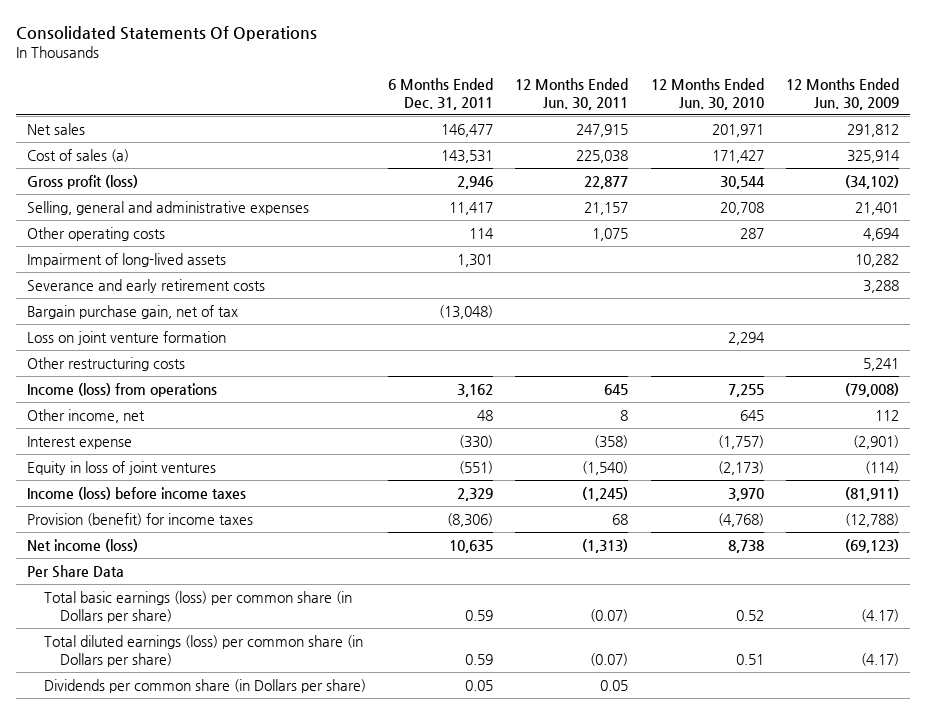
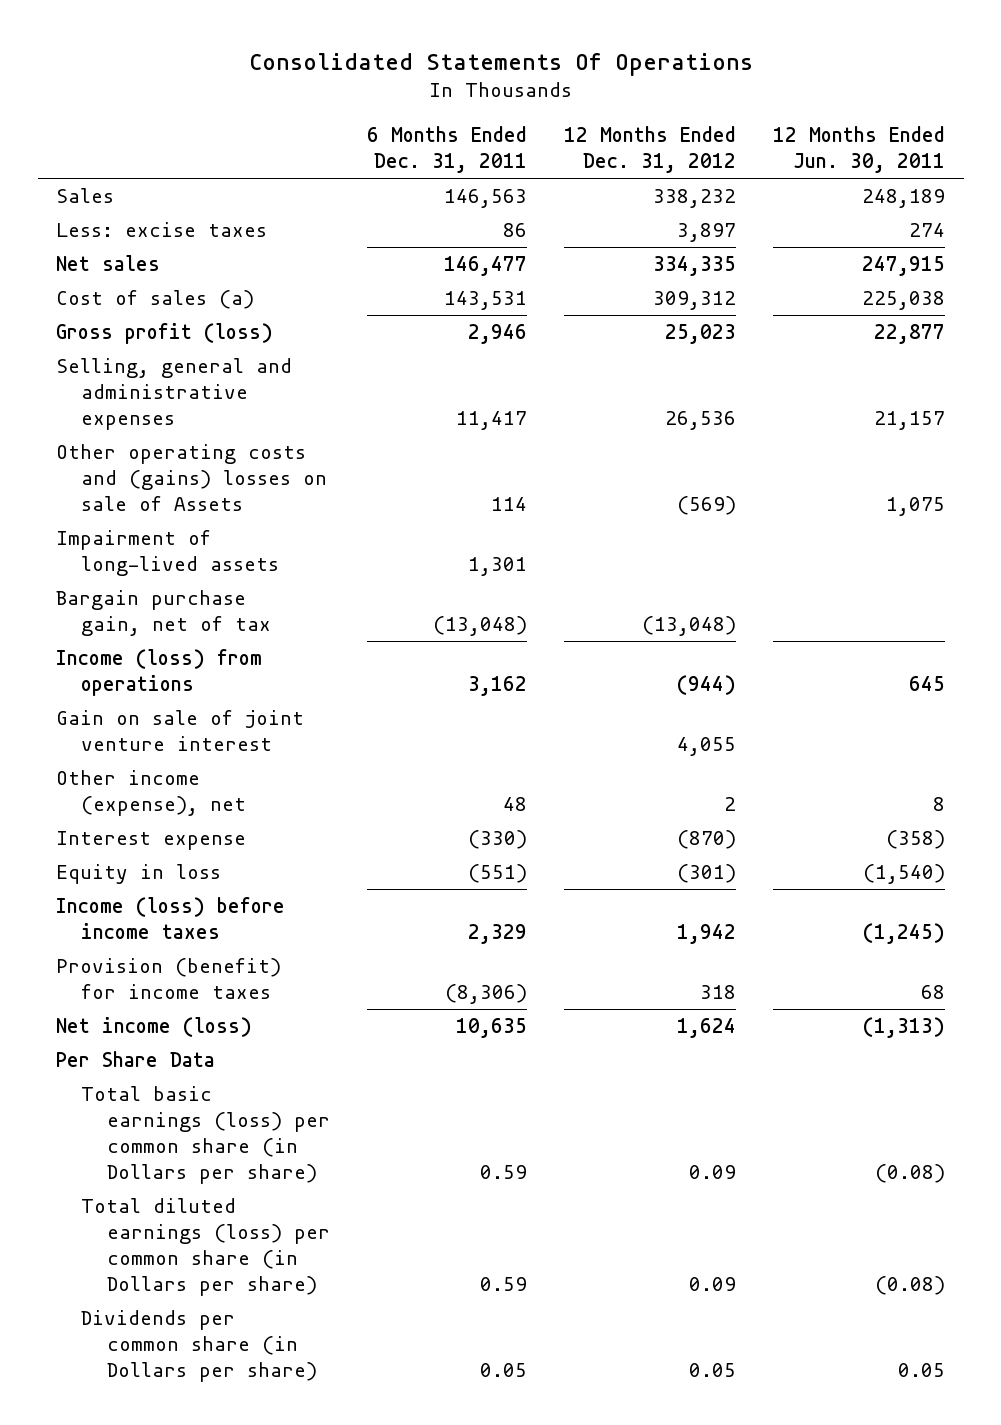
- | 6 Months Ended Dec. 31, 2011 | 12 Months Ended Jun. 30, 2011 | 12 Months Ended Jun. 30, 2010 | 12 Months Ended Jun. 30, 2009
+ | 6 Months Ended Dec. 31, 2011 | 12 Months Ended Dec. 31, 2012 | 12 Months Ended Jun. 30, 2011
+ Sales | 146,563 | 338,232 | 248,189
+ Less: excise taxes | 86 | 3,897 | 274
- Other operating costs | 114 | 1,075 | 287 | 4,694
+ Other operating costs and (gains) losses on sale of Assets | 114 | (569) | 1,075
- Severance and early retirement costs | | | | 3,288
- Loss on joint venture formation | | | 2,294 |
- Other restructuring costs | | | | 5,241
- Other income, net | 48 | 8 | 645 | 112
+ Gain on sale of joint venture interest | | 4,055 |
+ Other income (expense), net | 48 | 2 | 8
- Equity in loss of joint ventures | (551) | (1,540) | (2,173) | (114)
+ Equity in loss | (551) | (301) | (1,540)
- Total basic earnings (loss) per common share (in Dollars per share) | 0.59 | (0.07) | 0.52 | (4.17)
- Total diluted earnings (loss) per common share (in Dollars per share) | 0.59 | (0.07) | 0.51 | (4.17)
+ Total basic earnings (loss) per common share (in Dollars per share) | 0.59 | 0.09 | (0.08)
+ Total diluted earnings (loss) per common share (in Dollars per share) | 0.59 | 0.09 | (0.08)

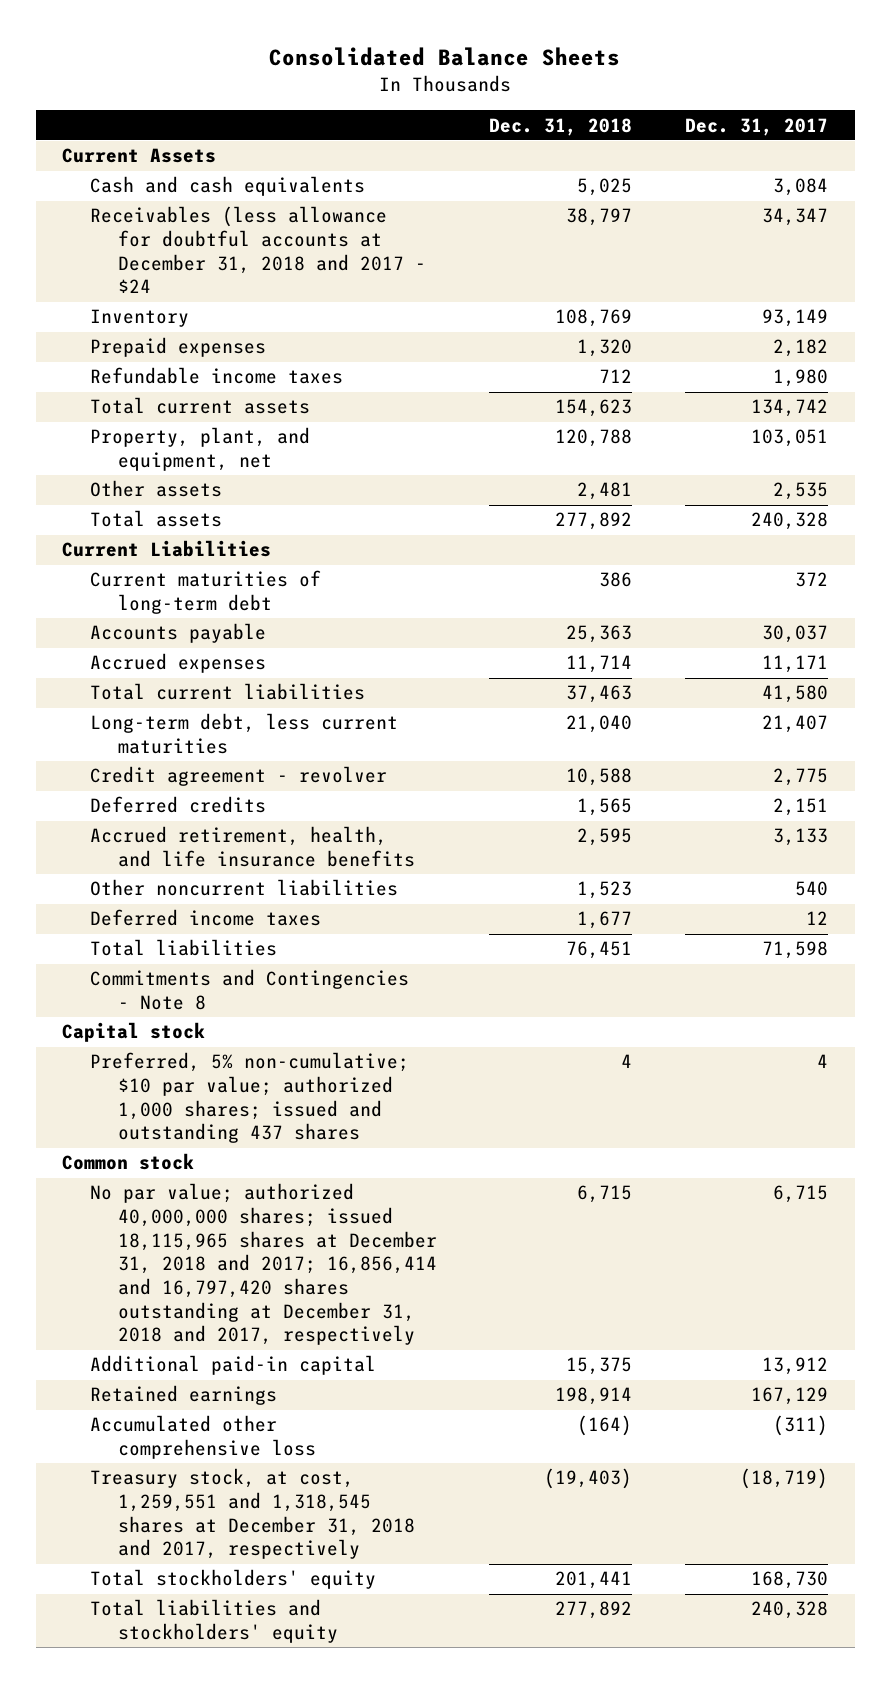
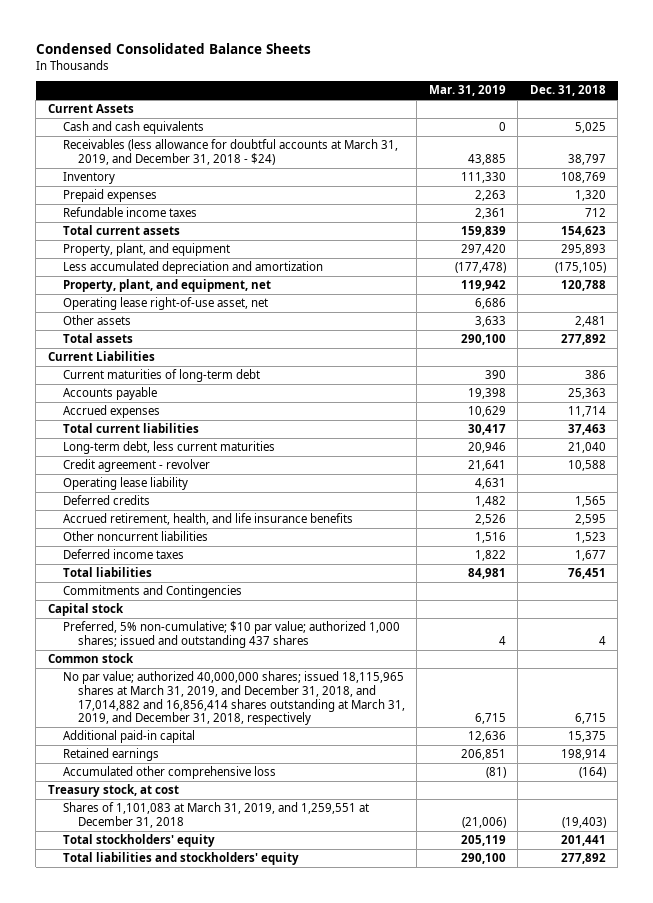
- Consolidated Balance Sheets
+ Condensed Consolidated Balance Sheets
- | Dec. 31, 2018 | Dec. 31, 2017
+ | Mar. 31, 2019 | Dec. 31, 2018
- Receivables (less allowance for doubtful accounts at December 31, 2018 and 2017 - $24 | 38,797 | 34,347
+ Receivables (less allowance for doubtful accounts at March 31, 2019, and December 31, 2018 - $24) | 43,885 | 38,797
+ Property, plant, and equipment | 297,420 | 295,893
+ Less accumulated depreciation and amortization | (177,478) | (175,105)
+ Operating lease right-of-use asset, net | 6,686 |
+ Operating lease liability | 4,631 |
- Commitments and Contingencies - Note 8
+ Commitments and Contingencies
- No par value; authorized 40,000,000 shares; issued 18,115,965 shares at December 31, 2018 and 2017; 16,856,414 and 16,797,420 shares outstanding at December 31, 2018 and 2017, respectively | 6,715 | 6,715
+ No par value; authorized 40,000,000 shares; issued 18,115,965 shares at March 31, 2019, and December 31, 2018, and 17,014,882 and 16,856,414 shares outstanding at March 31, 2019, and December 31, 2018, respectively | 6,715 | 6,715
- Treasury stock, at cost, 1,259,551 and 1,318,545 shares at December 31, 2018 and 2017, respectively | (19,403) | (18,719)
+ Treasury stock, at cost
+ Shares of 1,101,083 at March 31, 2019, and 1,259,551 at December 31, 2018 | (21,006) | (19,403)

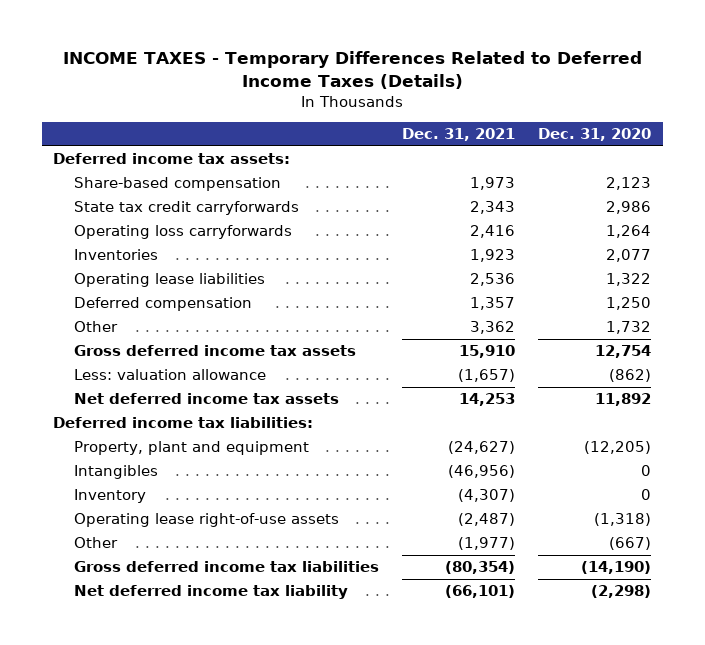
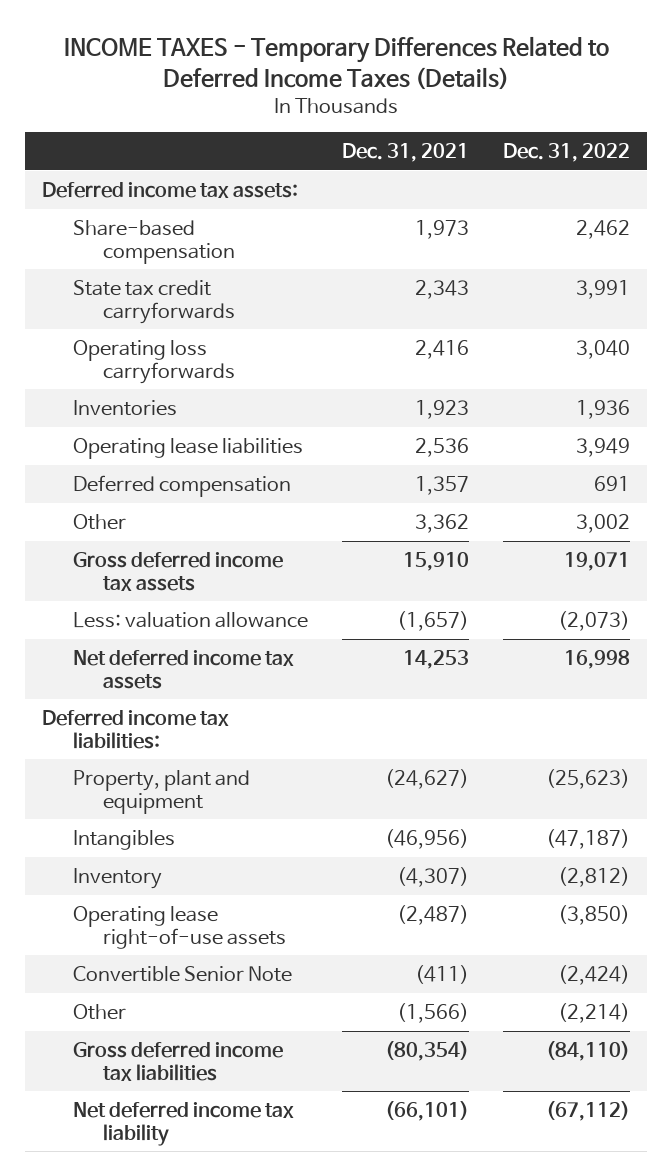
- | Dec. 31, 2021 | Dec. 31, 2020
+ | Dec. 31, 2021 | Dec. 31, 2022
- Other | (1,977) | (667)
+ Convertible Senior Note | (411) | (2,424)
+ Other | (1,566) | (2,214)

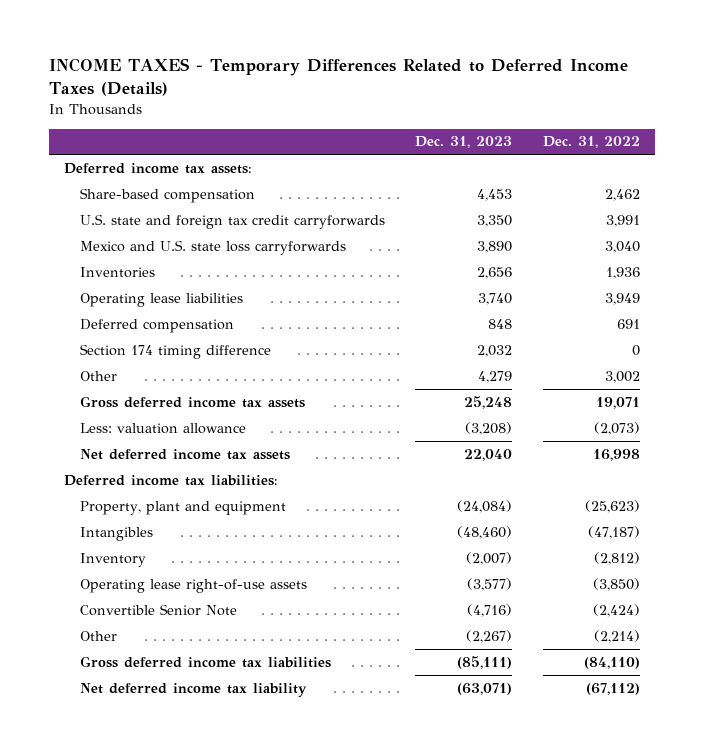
- | Dec. 31, 2021 | Dec. 31, 2022
+ | Dec. 31, 2023 | Dec. 31, 2022
- State tax credit carryforwards | 2,343 | 3,991
- Operating loss carryforwards | 2,416 | 3,040
+ U.S. state and foreign tax credit carryforwards | 3,350 | 3,991
+ Mexico and U.S. state loss carryforwards | 3,890 | 3,040
+ Section 174 timing difference | 2,032 | 0

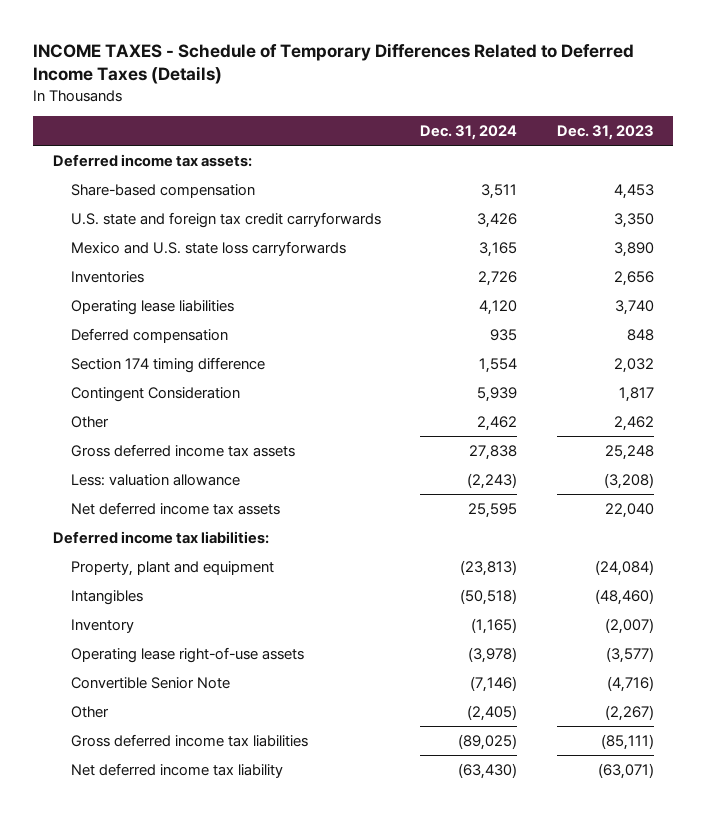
- INCOME TAXES - Temporary Differences Related to Deferred Income Taxes (Details)
+ INCOME TAXES - Schedule of Temporary Differences Related to Deferred Income Taxes (Details)
- | Dec. 31, 2023 | Dec. 31, 2022
+ | Dec. 31, 2024 | Dec. 31, 2023
- Other | 4,279 | 3,002
+ Contingent Consideration | 5,939 | 1,817
+ Other | 2,462 | 2,462

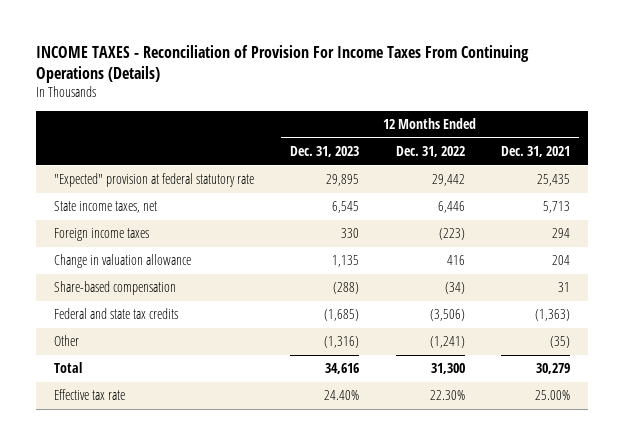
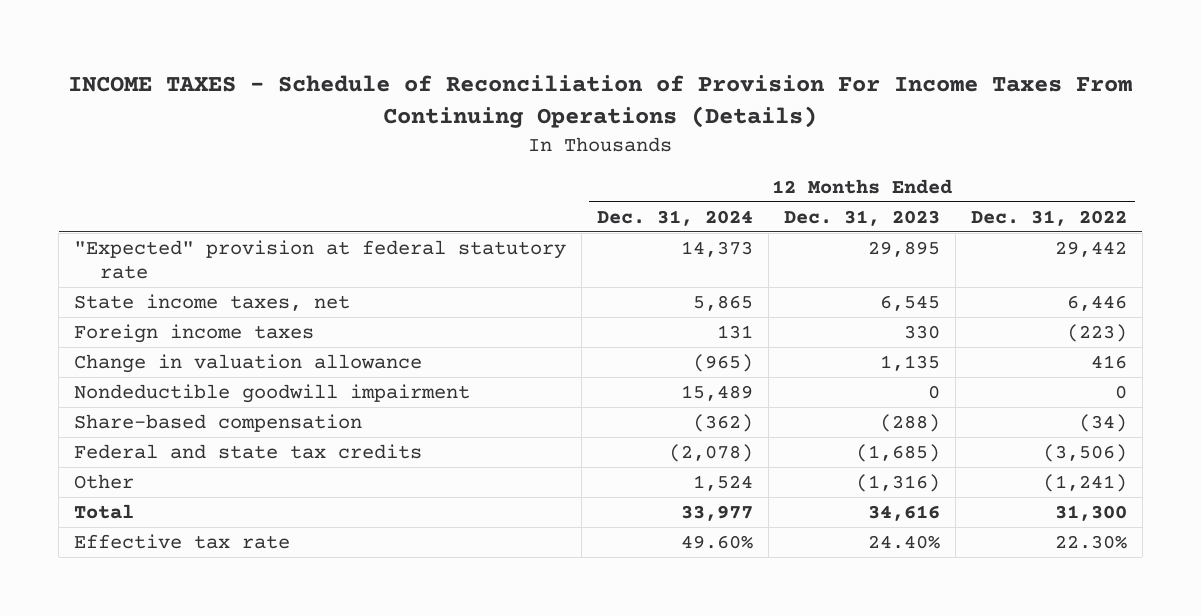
- INCOME TAXES - Reconciliation of Provision For Income Taxes From Continuing Operations (Details)
+ INCOME TAXES - Schedule of Reconciliation of Provision For Income Taxes From Continuing Operations (Details)
- | 12 Months Ended Dec. 31, 2023 | 12 Months Ended Dec. 31, 2022 | 12 Months Ended Dec. 31, 2021
+ | 12 Months Ended Dec. 31, 2024 | 12 Months Ended Dec. 31, 2023 | 12 Months Ended Dec. 31, 2022
+ Nondeductible goodwill impairment | 15,489 | 0 | 0

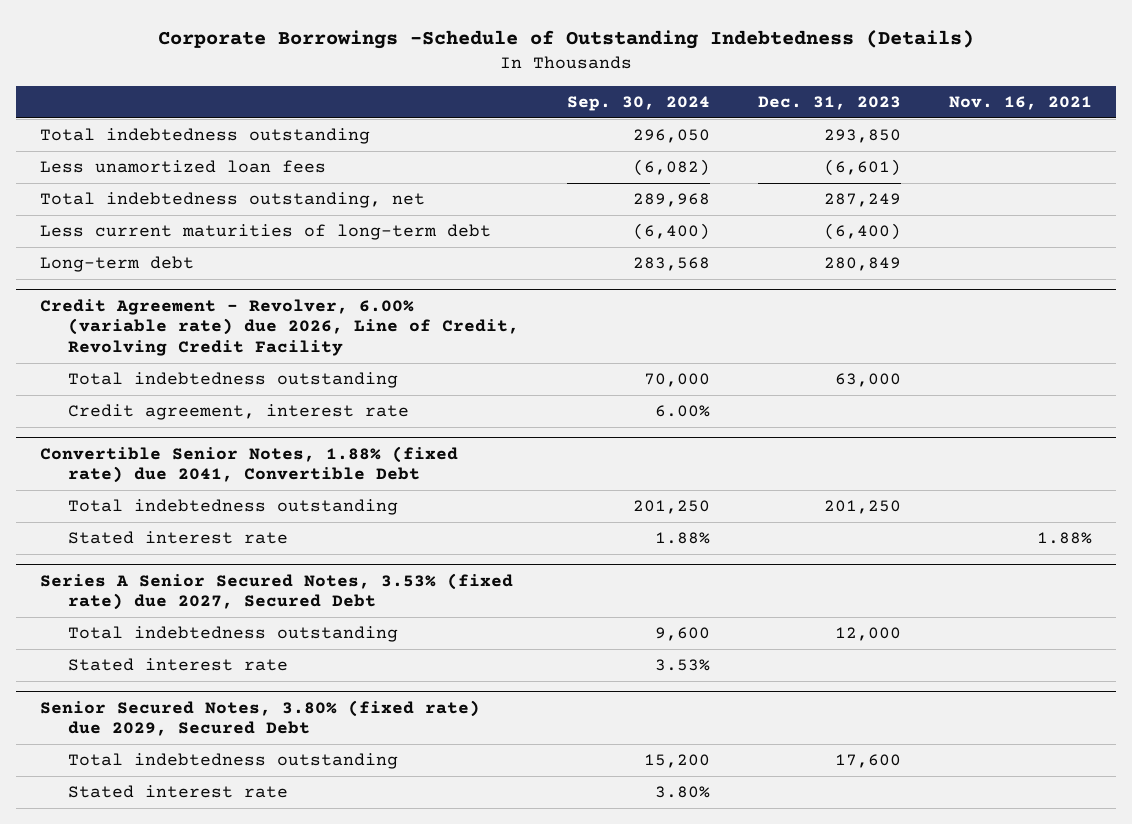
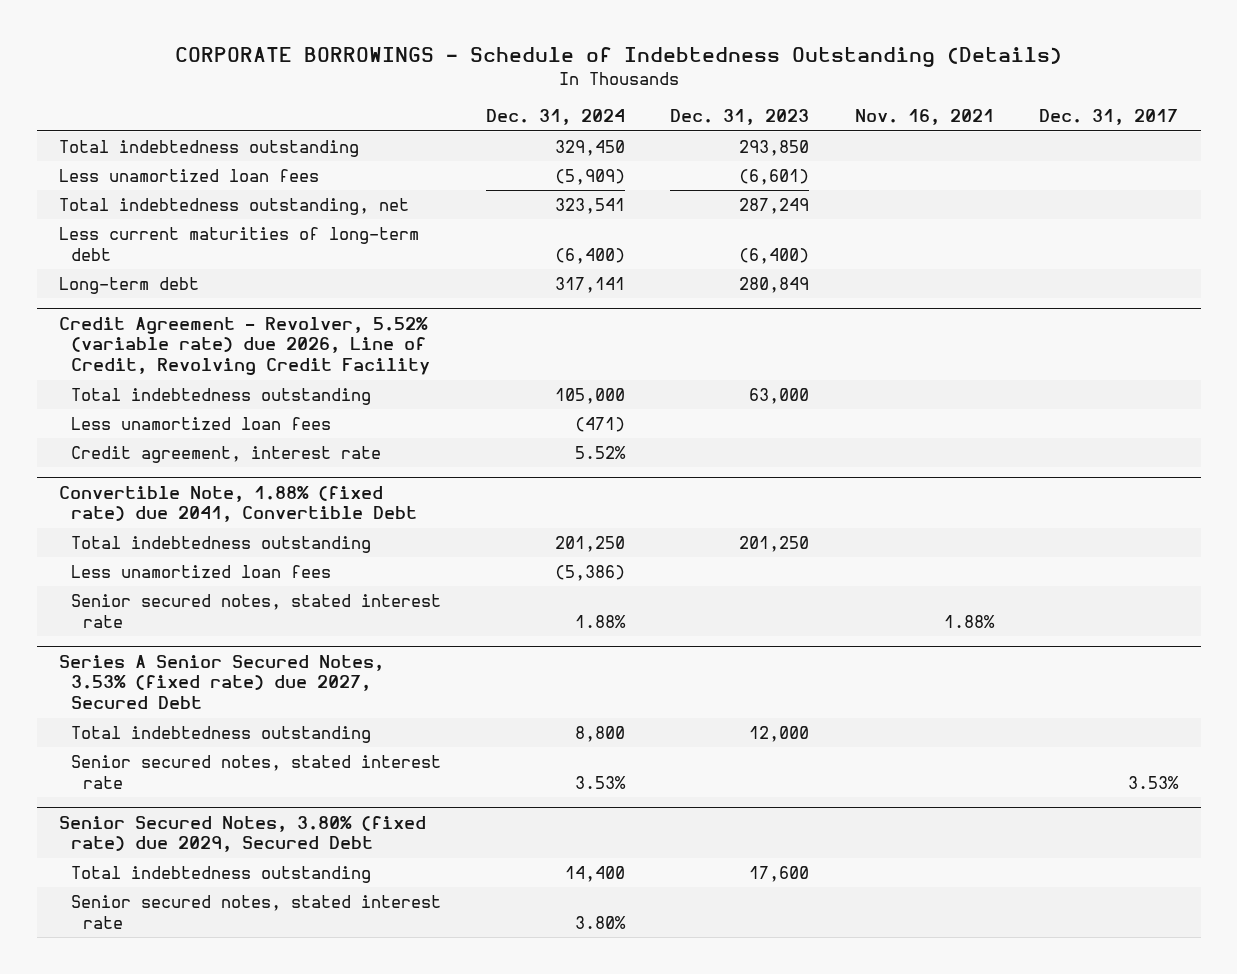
- Corporate Borrowings -Schedule of Outstanding Indebtedness (Details)
+ CORPORATE BORROWINGS - Schedule of Indebtedness Outstanding (Details)
- | Sep. 30, 2024 | Dec. 31, 2023 | Nov. 16, 2021
+ | Dec. 31, 2024 | Dec. 31, 2023 | Nov. 16, 2021 | Dec. 31, 2017
- Credit Agreement - Revolver, 6.00% (variable rate) due 2026, Line of Credit, Revolving Credit Facility
+ Credit Agreement - Revolver, 5.52% (variable rate) due 2026, Line of Credit, Revolving Credit Facility
+ Less unamortized loan fees | (471) | | |
- Convertible Senior Notes, 1.88% (fixed rate) due 2041, Convertible Debt
+ Convertible Note, 1.88% (fixed rate) due 2041, Convertible Debt
- Stated interest rate | 1.88% | | 1.88%
+ Less unamortized loan fees | (5,386) | | |
+ Senior secured notes, stated interest rate | 1.88% | | 1.88% |
@ Series A Senior Secured Notes, 3.53% (fixed rate) due 2027, Secured Debt
- Stated interest rate | 3.53% | |
+ Senior secured notes, stated interest rate | 3.53% | | | 3.53%
@ Senior Secured Notes, 3.80% (fixed rate) due 2029, Secured Debt
- Stated interest rate | 3.80% | |
+ Senior secured notes, stated interest rate | 3.80% | | |

